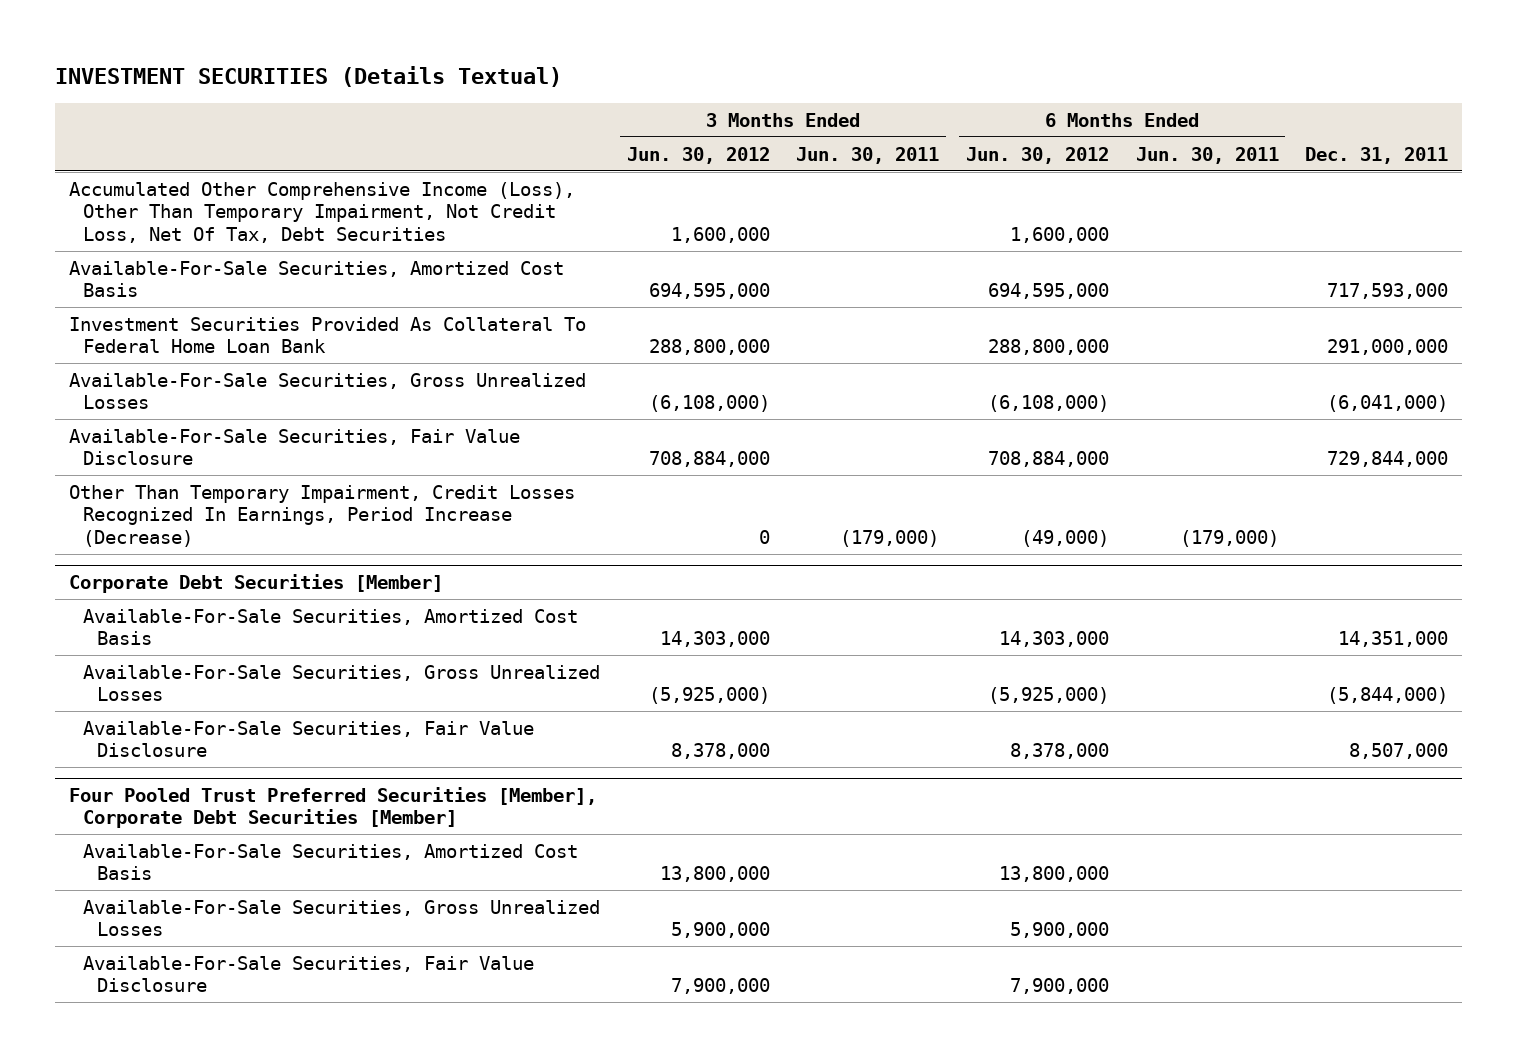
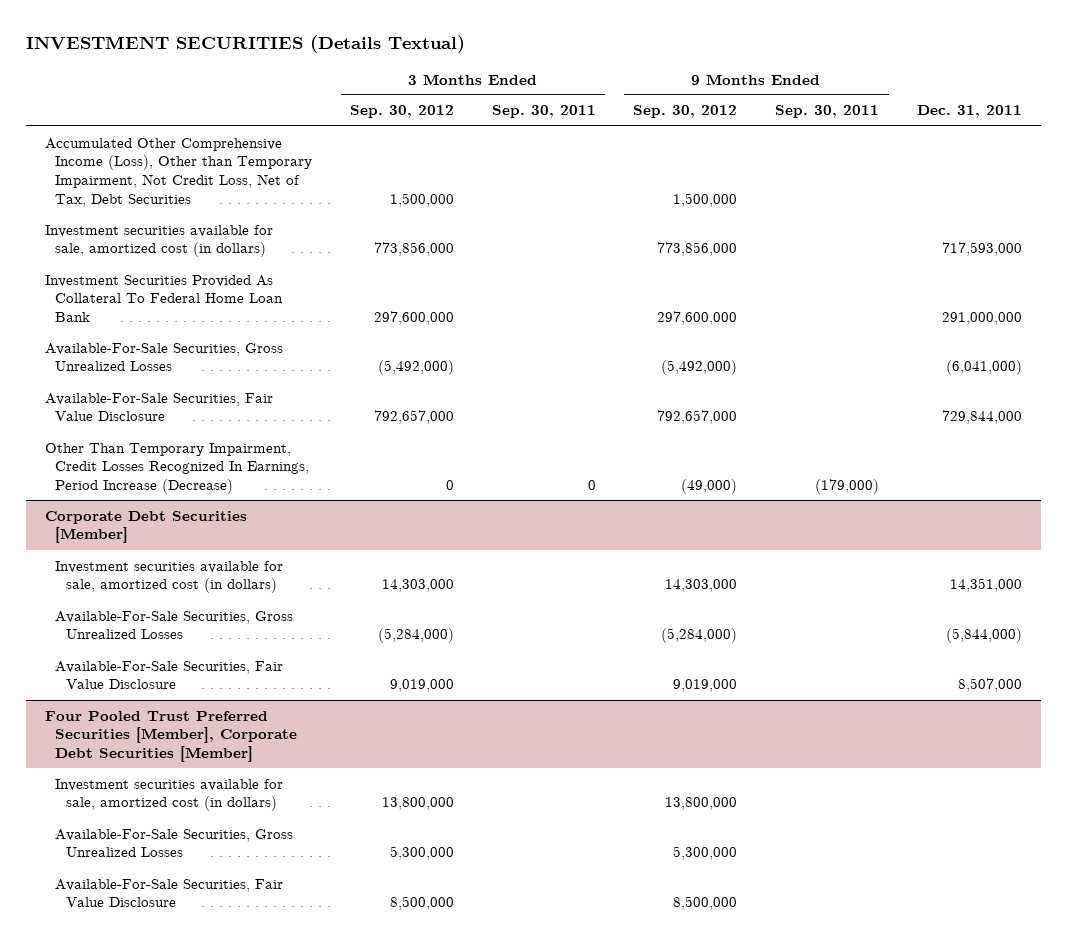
- | 3 Months Ended Jun. 30, 2012 | 3 Months Ended Jun. 30, 2011 | 6 Months Ended Jun. 30, 2012 | 6 Months Ended Jun. 30, 2011 | Dec. 31, 2011
+ | 3 Months Ended Sep. 30, 2012 | 3 Months Ended Sep. 30, 2011 | 9 Months Ended Sep. 30, 2012 | 9 Months Ended Sep. 30, 2011 | Dec. 31, 2011
- Accumulated Other Comprehensive Income (Loss), Other Than Temporary Impairment, Not Credit Loss, Net Of Tax, Debt Securities | 1,600,000 | | 1,600,000 | |
- Available-For-Sale Securities, Amortized Cost Basis | 694,595,000 | | 694,595,000 | | 717,593,000
+ Accumulated Other Comprehensive Income (Loss), Other than Temporary Impairment, Not Credit Loss, Net of Tax, Debt Securities | 1,500,000 | | 1,500,000 | |
+ Investment securities available for sale, amortized cost (in dollars) | 773,856,000 | | 773,856,000 | | 717,593,000
@ Corporate Debt Securities [Member]
- Available-For-Sale Securities, Amortized Cost Basis | 14,303,000 | | 14,303,000 | | 14,351,000
+ Investment securities available for sale, amortized cost (in dollars) | 14,303,000 | | 14,303,000 | | 14,351,000
@ Four Pooled Trust Preferred Securities [Member], Corporate Debt Securities [Member]
- Available-For-Sale Securities, Amortized Cost Basis | 13,800,000 | | 13,800,000 | |
+ Investment securities available for sale, amortized cost (in dollars) | 13,800,000 | | 13,800,000 | |

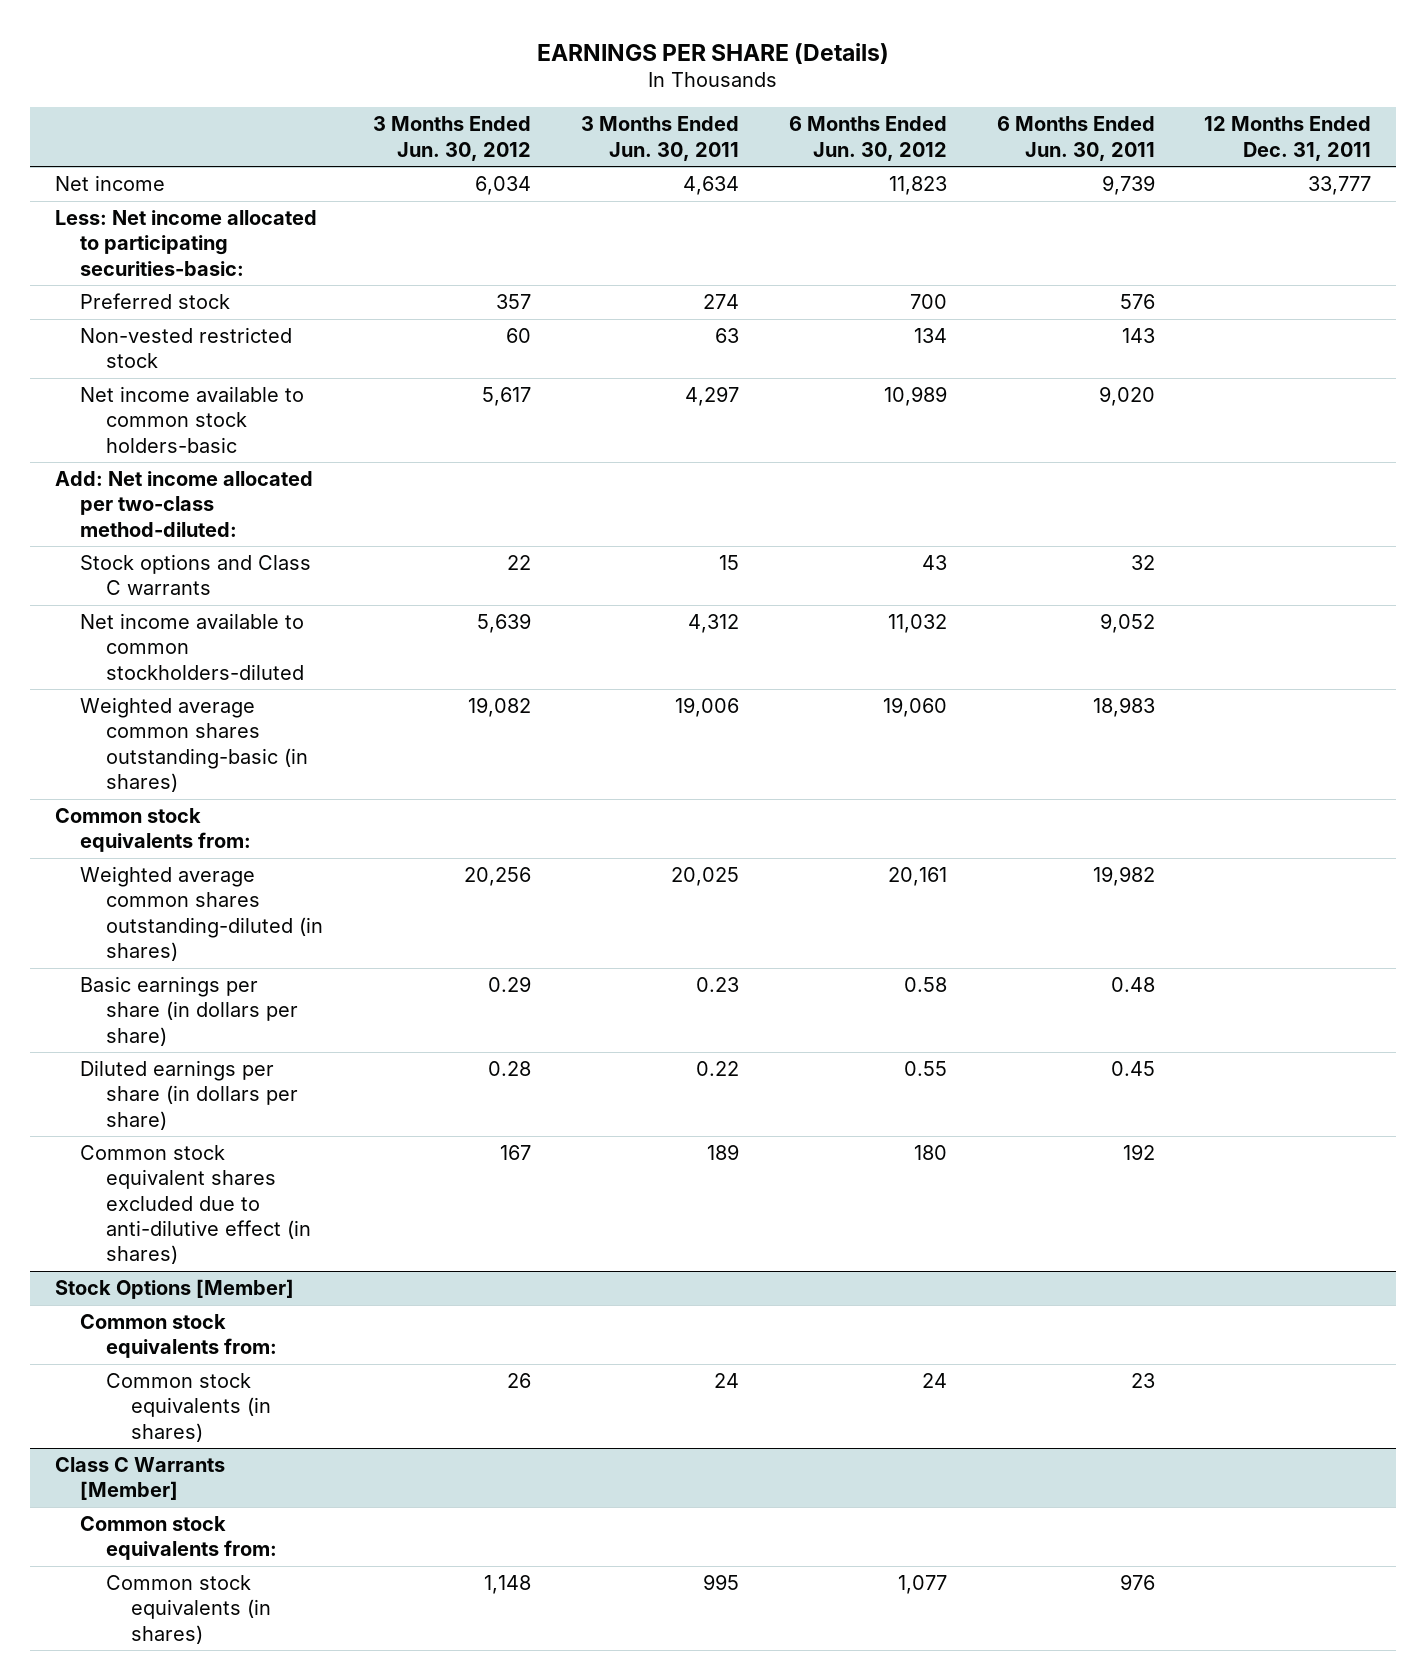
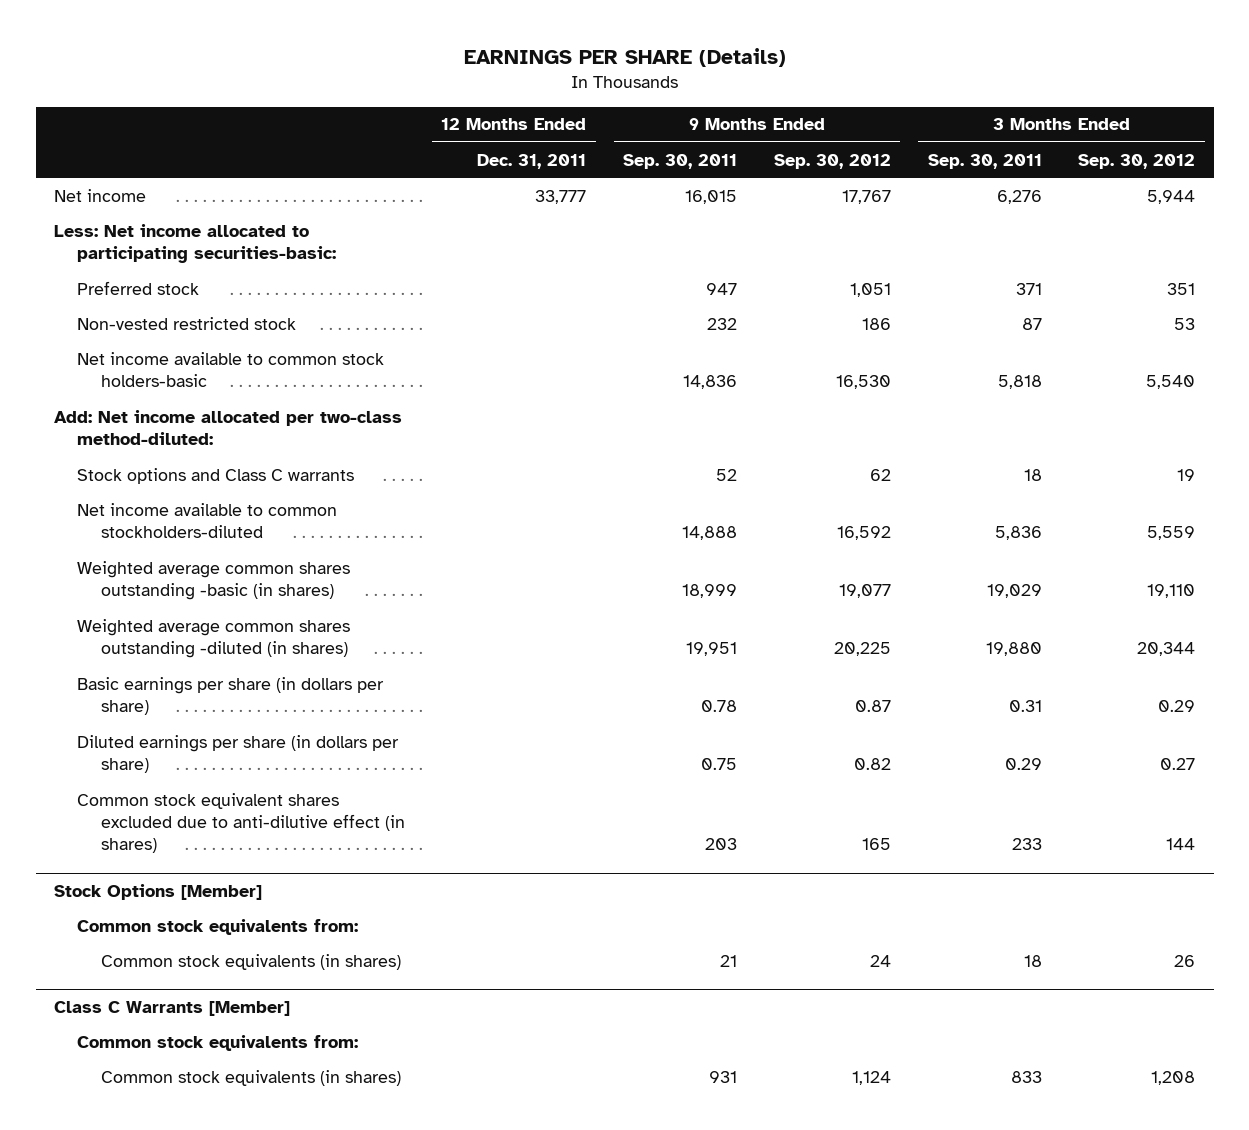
- | 3 Months Ended Jun. 30, 2012 | 3 Months Ended Jun. 30, 2011 | 6 Months Ended Jun. 30, 2012 | 6 Months Ended Jun. 30, 2011 | 12 Months Ended Dec. 31, 2011
+ | 12 Months Ended Dec. 31, 2011 | 9 Months Ended Sep. 30, 2011 | 9 Months Ended Sep. 30, 2012 | 3 Months Ended Sep. 30, 2011 | 3 Months Ended Sep. 30, 2012
- Weighted average common shares outstanding-basic (in shares) | 19,082 | 19,006 | 19,060 | 18,983 |
- Common stock equivalents from:
- Weighted average common shares outstanding-diluted (in shares) | 20,256 | 20,025 | 20,161 | 19,982 |
+ Weighted average common shares outstanding -basic (in shares) | | 18,999 | 19,077 | 19,029 | 19,110
+ Weighted average common shares outstanding -diluted (in shares) | | 19,951 | 20,225 | 19,880 | 20,344

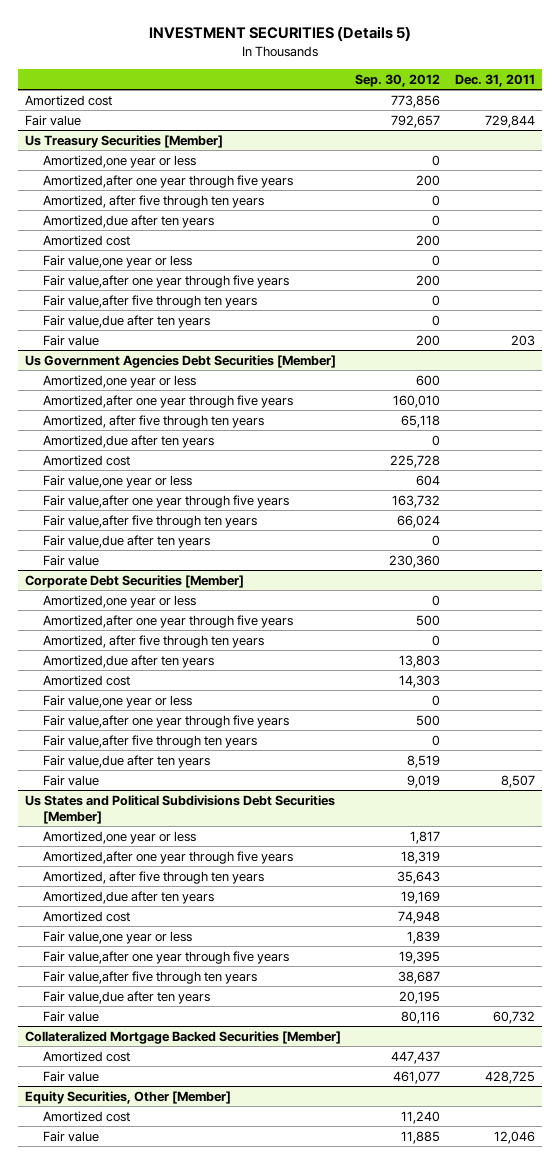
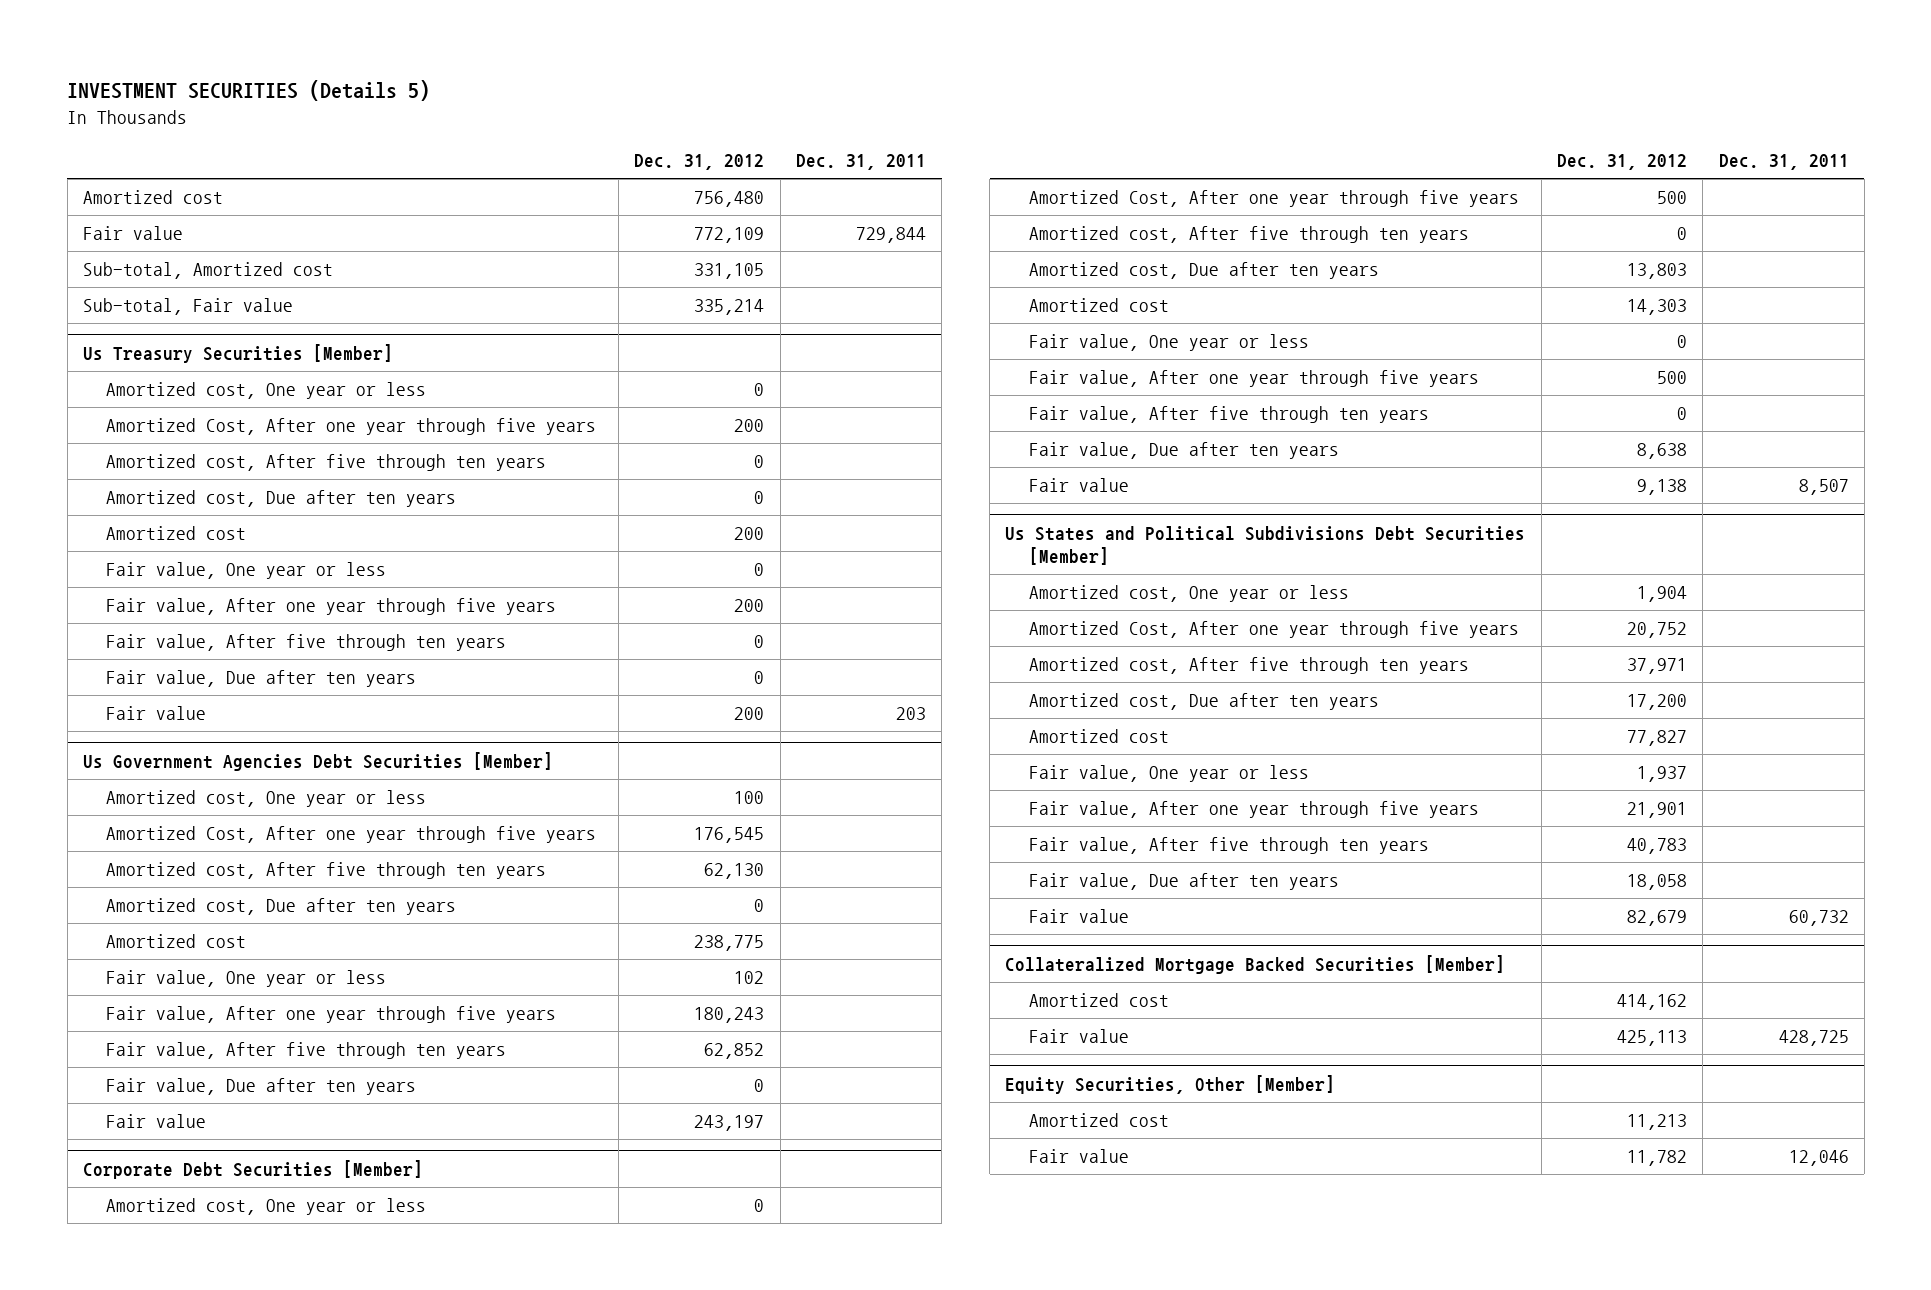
- | Sep. 30, 2012 | Dec. 31, 2011
+ | Dec. 31, 2012 | Dec. 31, 2011
+ Sub-total, Amortized cost | 331,105 |
+ Sub-total, Fair value | 335,214 |
@ Us Treasury Securities [Member]
- Amortized,one year or less | 0 |
- Amortized,after one year through five years | 200 |
- Amortized, after five through ten years | 0 |
- Amortized,due after ten years | 0 |
+ Amortized cost, One year or less | 0 |
+ Amortized Cost, After one year through five years | 200 |
+ Amortized cost, After five through ten years | 0 |
+ Amortized cost, Due after ten years | 0 |
- Fair value,one year or less | 0 |
- Fair value,after one year through five years | 200 |
- Fair value,after five through ten years | 0 |
- Fair value,due after ten years | 0 |
+ Fair value, One year or less | 0 |
+ Fair value, After one year through five years | 200 |
+ Fair value, After five through ten years | 0 |
+ Fair value, Due after ten years | 0 |
@ Us Government Agencies Debt Securities [Member]
- Amortized,one year or less | 600 |
- Amortized,after one year through five years | 160,010 |
- Amortized, after five through ten years | 65,118 |
- Amortized,due after ten years | 0 |
+ Amortized cost, One year or less | 100 |
+ Amortized Cost, After one year through five years | 176,545 |
+ Amortized cost, After five through ten years | 62,130 |
+ Amortized cost, Due after ten years | 0 |
- Fair value,one year or less | 604 |
- Fair value,after one year through five years | 163,732 |
- Fair value,after five through ten years | 66,024 |
- Fair value,due after ten years | 0 |
+ Fair value, One year or less | 102 |
+ Fair value, After one year through five years | 180,243 |
+ Fair value, After five through ten years | 62,852 |
+ Fair value, Due after ten years | 0 |
@ Corporate Debt Securities [Member]
- Amortized,one year or less | 0 |
- Amortized,after one year through five years | 500 |
- Amortized, after five through ten years | 0 |
- Amortized,due after ten years | 13,803 |
+ Amortized cost, One year or less | 0 |
+ Amortized Cost, After one year through five years | 500 |
+ Amortized cost, After five through ten years | 0 |
+ Amortized cost, Due after ten years | 13,803 |
- Fair value,one year or less | 0 |
- Fair value,after one year through five years | 500 |
- Fair value,after five through ten years | 0 |
- Fair value,due after ten years | 8,519 |
+ Fair value, One year or less | 0 |
+ Fair value, After one year through five years | 500 |
+ Fair value, After five through ten years | 0 |
+ Fair value, Due after ten years | 8,638 |
@ Us States and Political Subdivisions Debt Securities [Member]
- Amortized,one year or less | 1,817 |
- Amortized,after one year through five years | 18,319 |
- Amortized, after five through ten years | 35,643 |
- Amortized,due after ten years | 19,169 |
+ Amortized cost, One year or less | 1,904 |
+ Amortized Cost, After one year through five years | 20,752 |
+ Amortized cost, After five through ten years | 37,971 |
+ Amortized cost, Due after ten years | 17,200 |
- Fair value,one year or less | 1,839 |
- Fair value,after one year through five years | 19,395 |
- Fair value,after five through ten years | 38,687 |
- Fair value,due after ten years | 20,195 |
+ Fair value, One year or less | 1,937 |
+ Fair value, After one year through five years | 21,901 |
+ Fair value, After five through ten years | 40,783 |
+ Fair value, Due after ten years | 18,058 |

